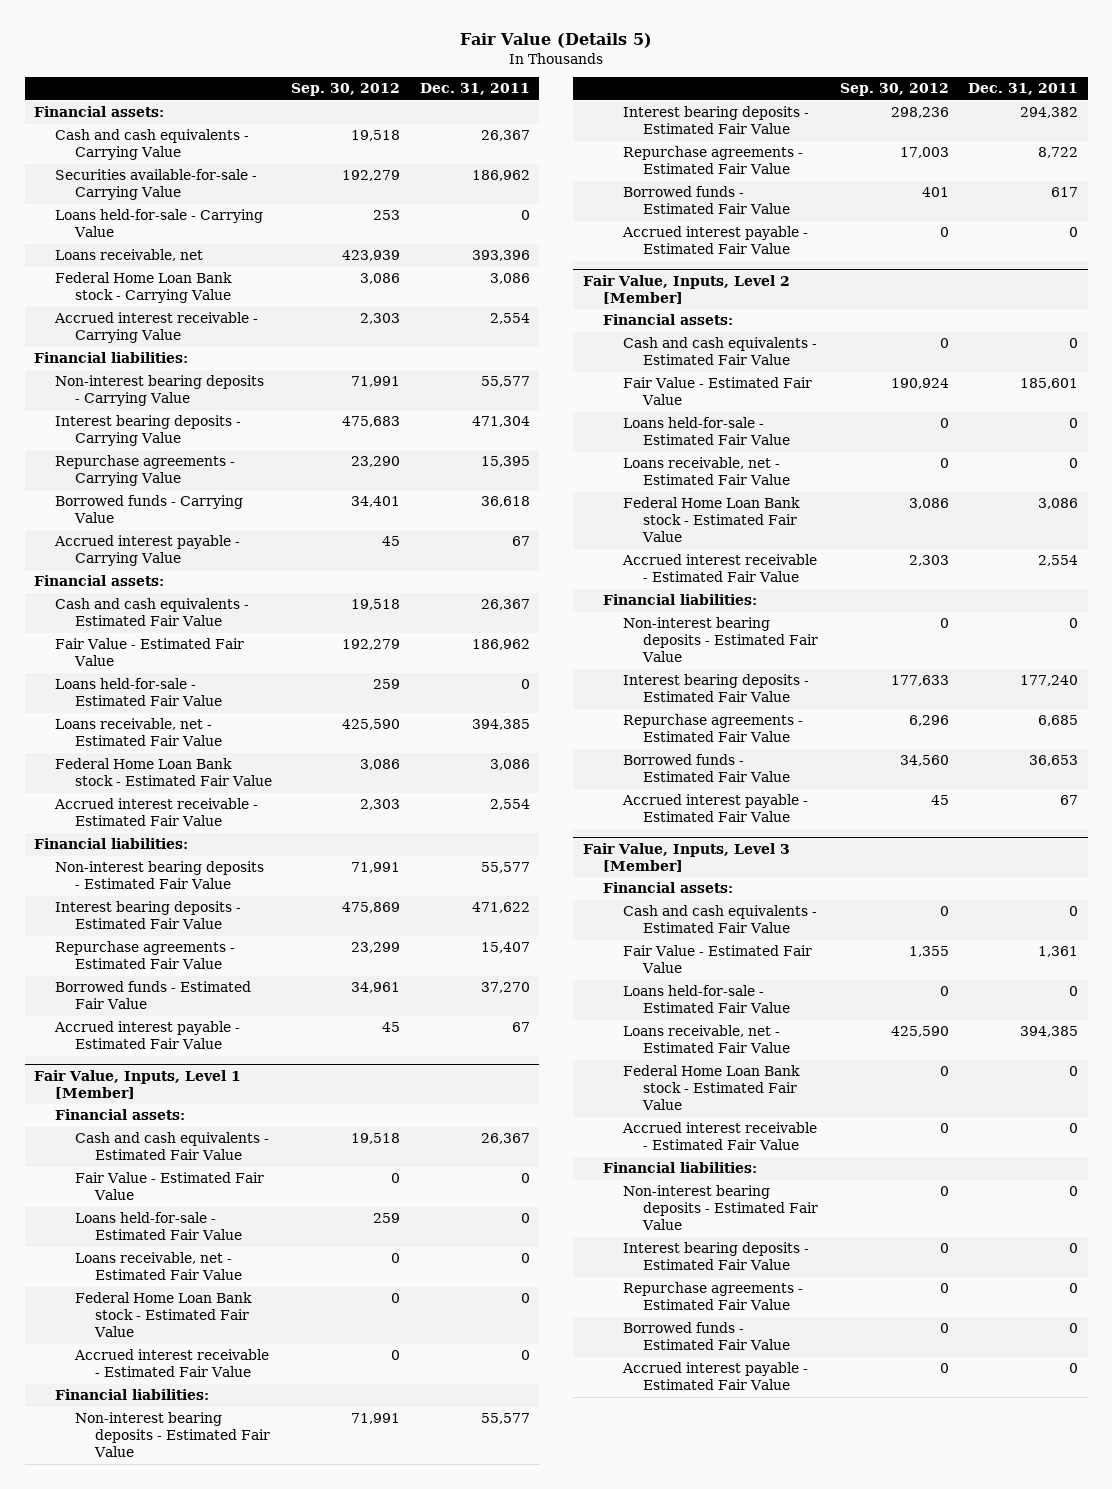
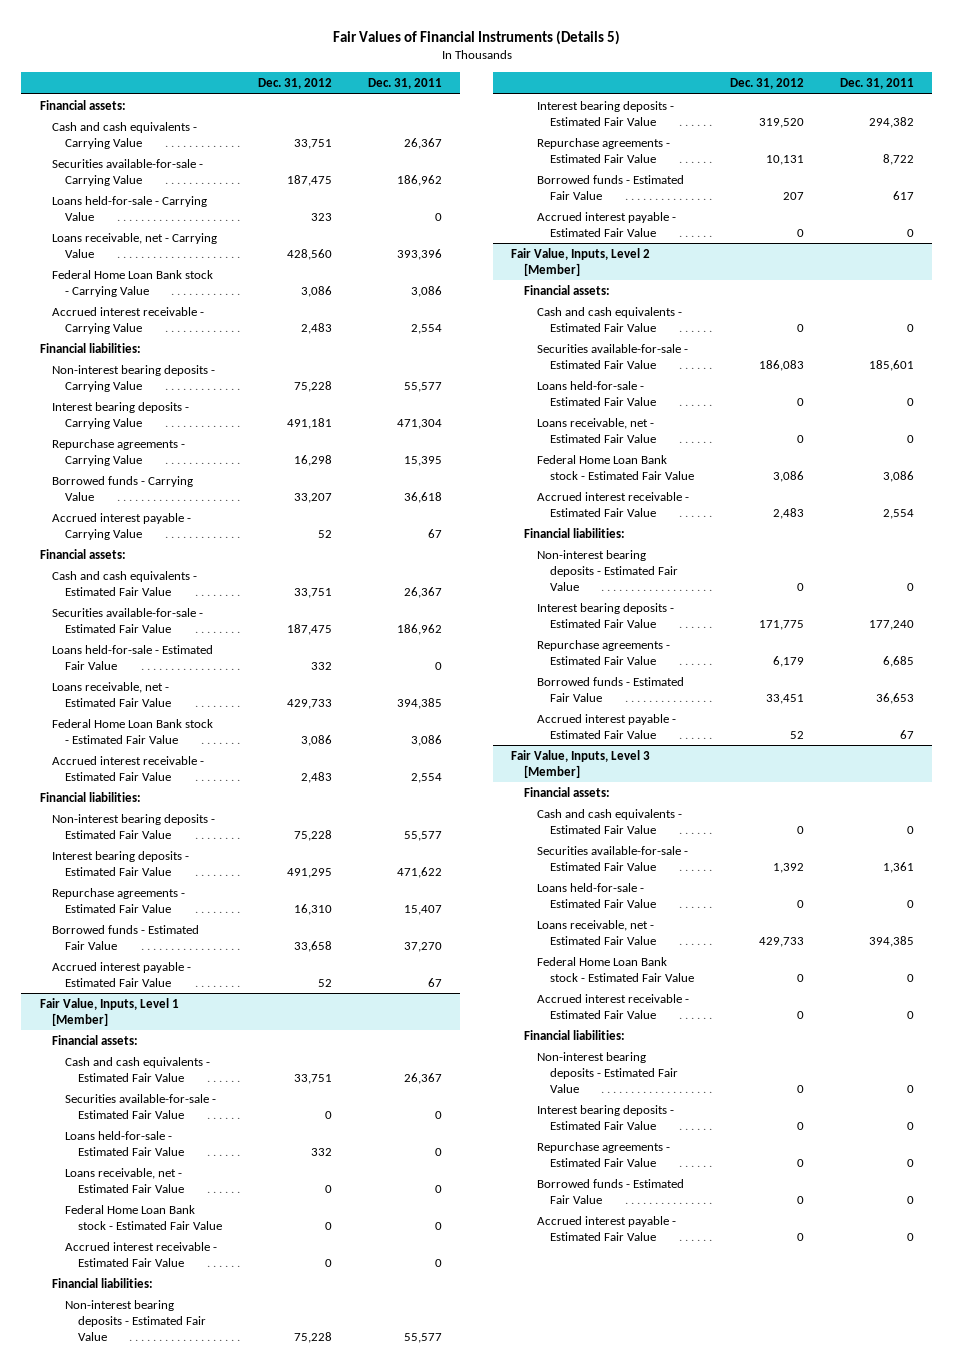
- Fair Value (Details 5)
+ Fair Values of Financial Instruments (Details 5)
- | Sep. 30, 2012 | Dec. 31, 2011
+ | Dec. 31, 2012 | Dec. 31, 2011
- Loans receivable, net | 423,939 | 393,396
+ Loans receivable, net - Carrying Value | 428,560 | 393,396
- Fair Value - Estimated Fair Value | 192,279 | 186,962
+ Securities available-for-sale - Estimated Fair Value | 187,475 | 186,962
@ Fair Value, Inputs, Level 1 [Member]
- Fair Value - Estimated Fair Value | 0 | 0
+ Securities available-for-sale - Estimated Fair Value | 0 | 0
@ Fair Value, Inputs, Level 2 [Member]
- Fair Value - Estimated Fair Value | 190,924 | 185,601
+ Securities available-for-sale - Estimated Fair Value | 186,083 | 185,601
@ Fair Value, Inputs, Level 3 [Member]
- Fair Value - Estimated Fair Value | 1,355 | 1,361
+ Securities available-for-sale - Estimated Fair Value | 1,392 | 1,361

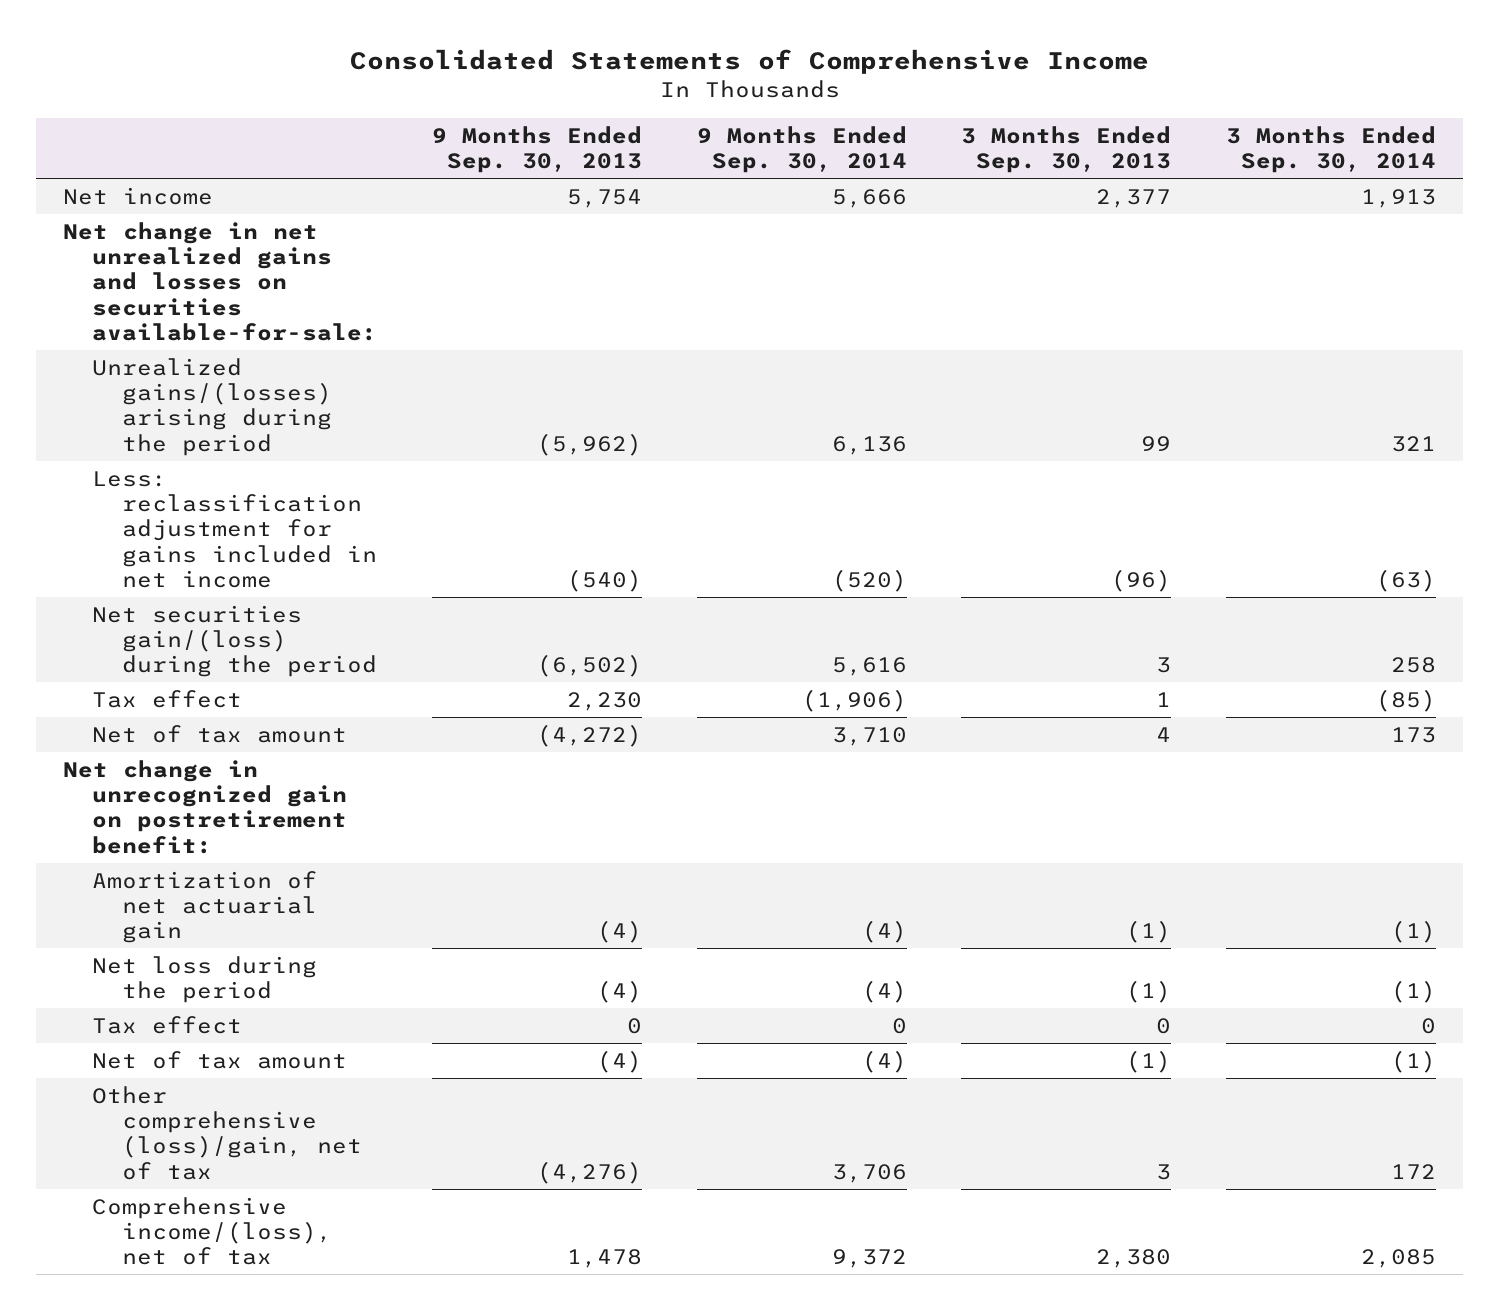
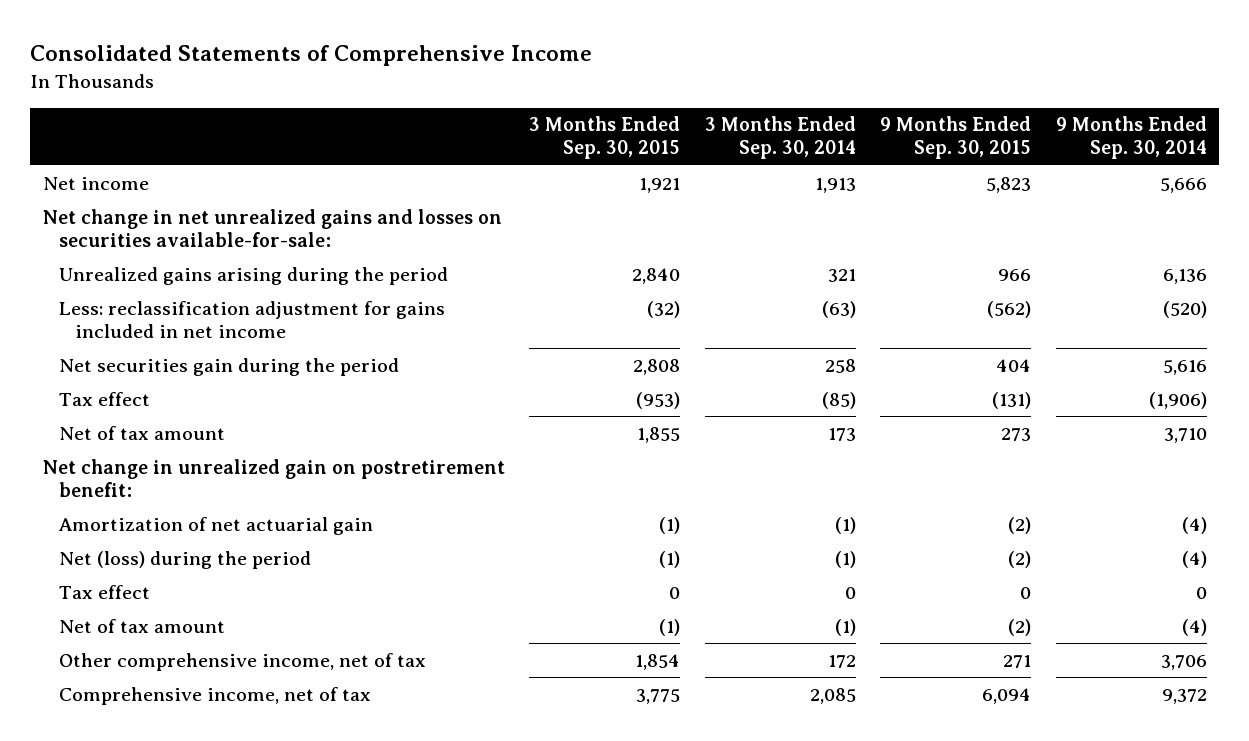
- | 9 Months Ended Sep. 30, 2013 | 9 Months Ended Sep. 30, 2014 | 3 Months Ended Sep. 30, 2013 | 3 Months Ended Sep. 30, 2014
+ | 3 Months Ended Sep. 30, 2015 | 3 Months Ended Sep. 30, 2014 | 9 Months Ended Sep. 30, 2015 | 9 Months Ended Sep. 30, 2014
- Unrealized gains/(losses) arising during the period | (5,962) | 6,136 | 99 | 321
+ Unrealized gains arising during the period | 2,840 | 321 | 966 | 6,136
- Net securities gain/(loss) during the period | (6,502) | 5,616 | 3 | 258
+ Net securities gain during the period | 2,808 | 258 | 404 | 5,616
- Net change in unrecognized gain on postretirement benefit:
+ Net change in unrealized gain on postretirement benefit:
- Net loss during the period | (4) | (4) | (1) | (1)
+ Net (loss) during the period | (1) | (1) | (2) | (4)
- Other comprehensive (loss)/gain, net of tax | (4,276) | 3,706 | 3 | 172
- Comprehensive income/(loss), net of tax | 1,478 | 9,372 | 2,380 | 2,085
+ Other comprehensive income, net of tax | 1,854 | 172 | 271 | 3,706
+ Comprehensive income, net of tax | 3,775 | 2,085 | 6,094 | 9,372

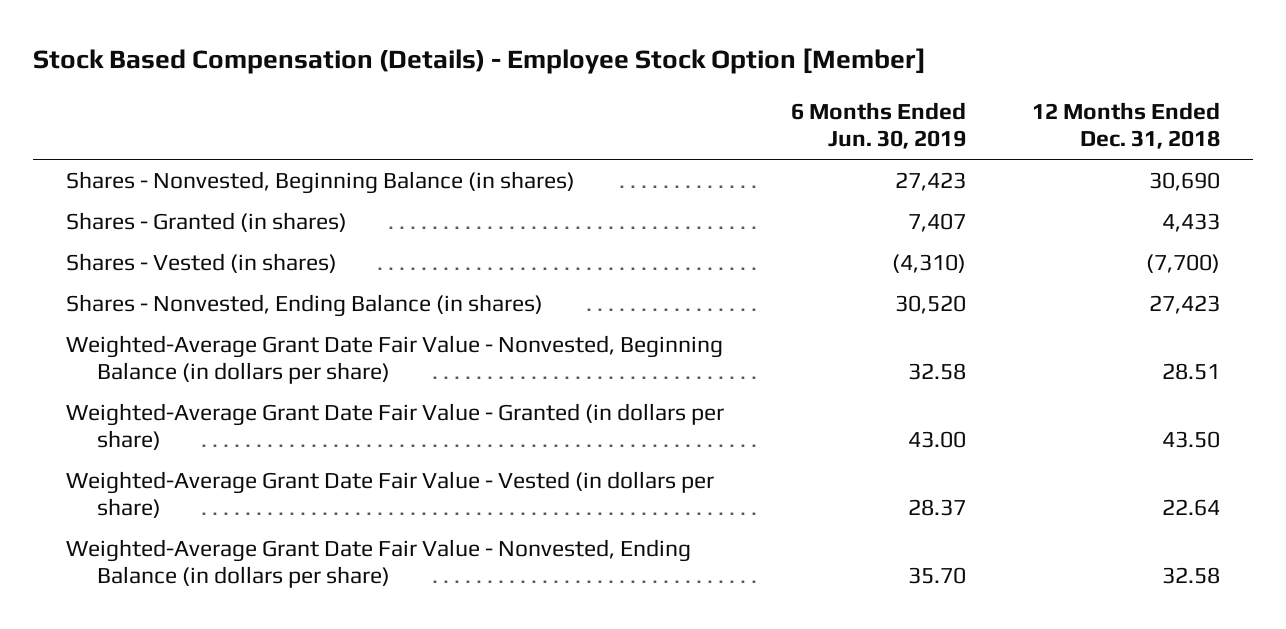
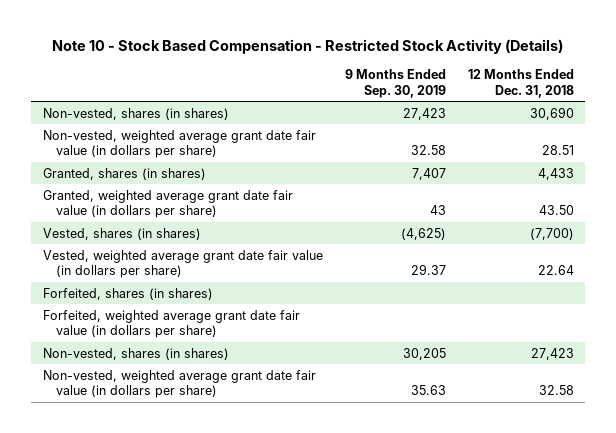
- Stock Based Compensation (Details) - Employee Stock Option [Member]
+ Note 10 - Stock Based Compensation - Restricted Stock Activity (Details)
- | 6 Months Ended Jun. 30, 2019 | 12 Months Ended Dec. 31, 2018
+ | 9 Months Ended Sep. 30, 2019 | 12 Months Ended Dec. 31, 2018
- Shares - Nonvested, Beginning Balance (in shares) | 27,423 | 30,690
- Shares - Granted (in shares) | 7,407 | 4,433
- Shares - Vested (in shares) | (4,310) | (7,700)
- Shares - Nonvested, Ending Balance (in shares) | 30,520 | 27,423
- Weighted-Average Grant Date Fair Value - Nonvested, Beginning Balance (in dollars per share) | 32.58 | 28.51
- Weighted-Average Grant Date Fair Value - Granted (in dollars per share) | 43.00 | 43.50
- Weighted-Average Grant Date Fair Value - Vested (in dollars per share) | 28.37 | 22.64
- Weighted-Average Grant Date Fair Value - Nonvested, Ending Balance (in dollars per share) | 35.70 | 32.58
+ Non-vested, shares (in shares) | 27,423 | 30,690
+ Non-vested, weighted average grant date fair value (in dollars per share) | 32.58 | 28.51
+ Granted, shares (in shares) | 7,407 | 4,433
+ Granted, weighted average grant date fair value (in dollars per share) | 43 | 43.50
+ Vested, shares (in shares) | (4,625) | (7,700)
+ Vested, weighted average grant date fair value (in dollars per share) | 29.37 | 22.64
+ Forfeited, shares (in shares)
+ Forfeited, weighted average grant date fair value (in dollars per share)
+ Non-vested, shares (in shares) | 30,205 | 27,423
+ Non-vested, weighted average grant date fair value (in dollars per share) | 35.63 | 32.58

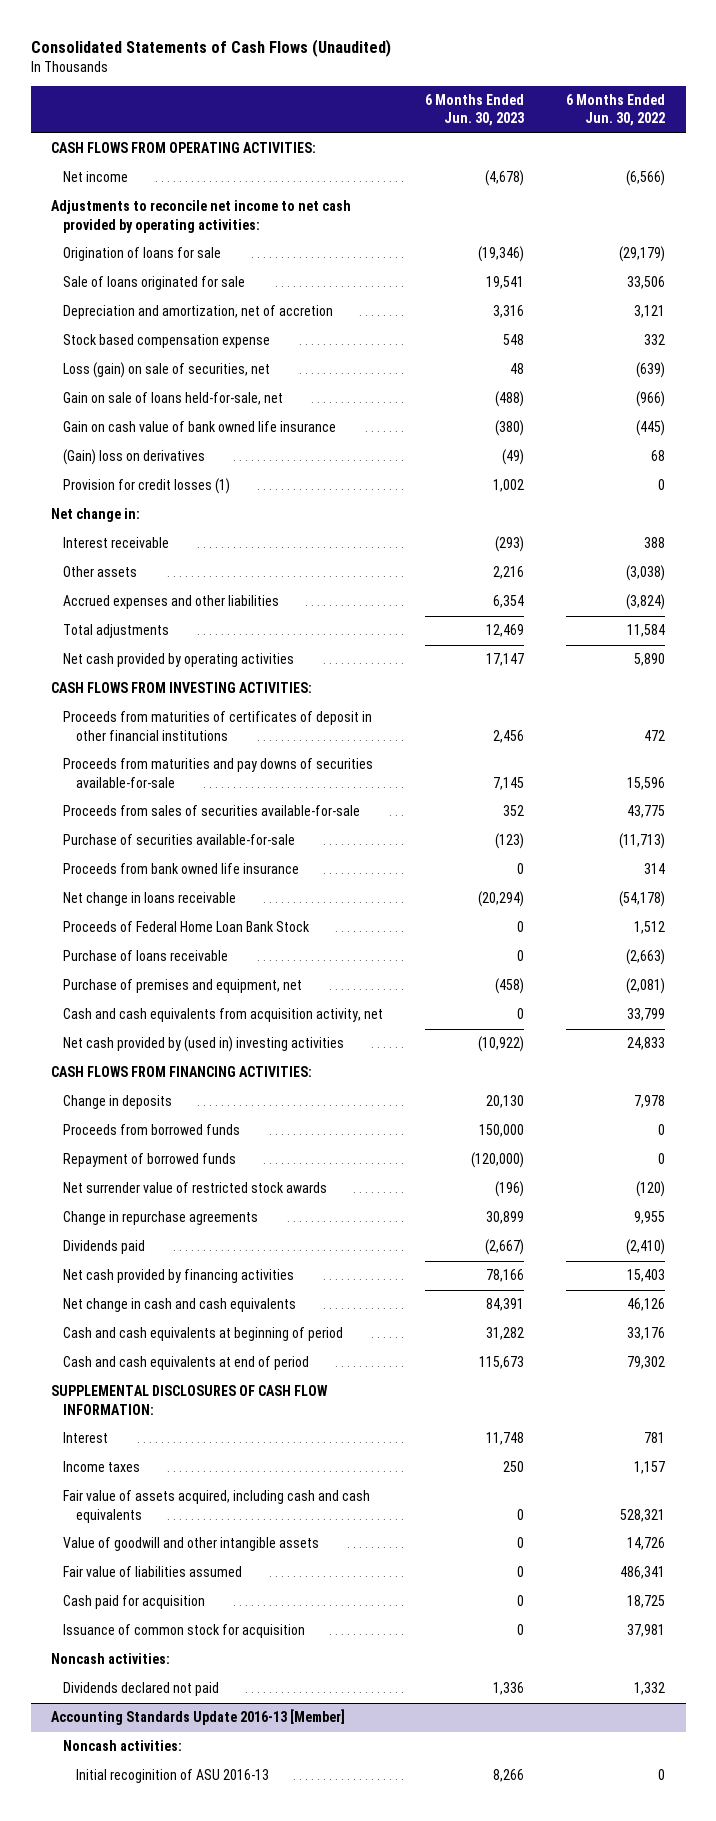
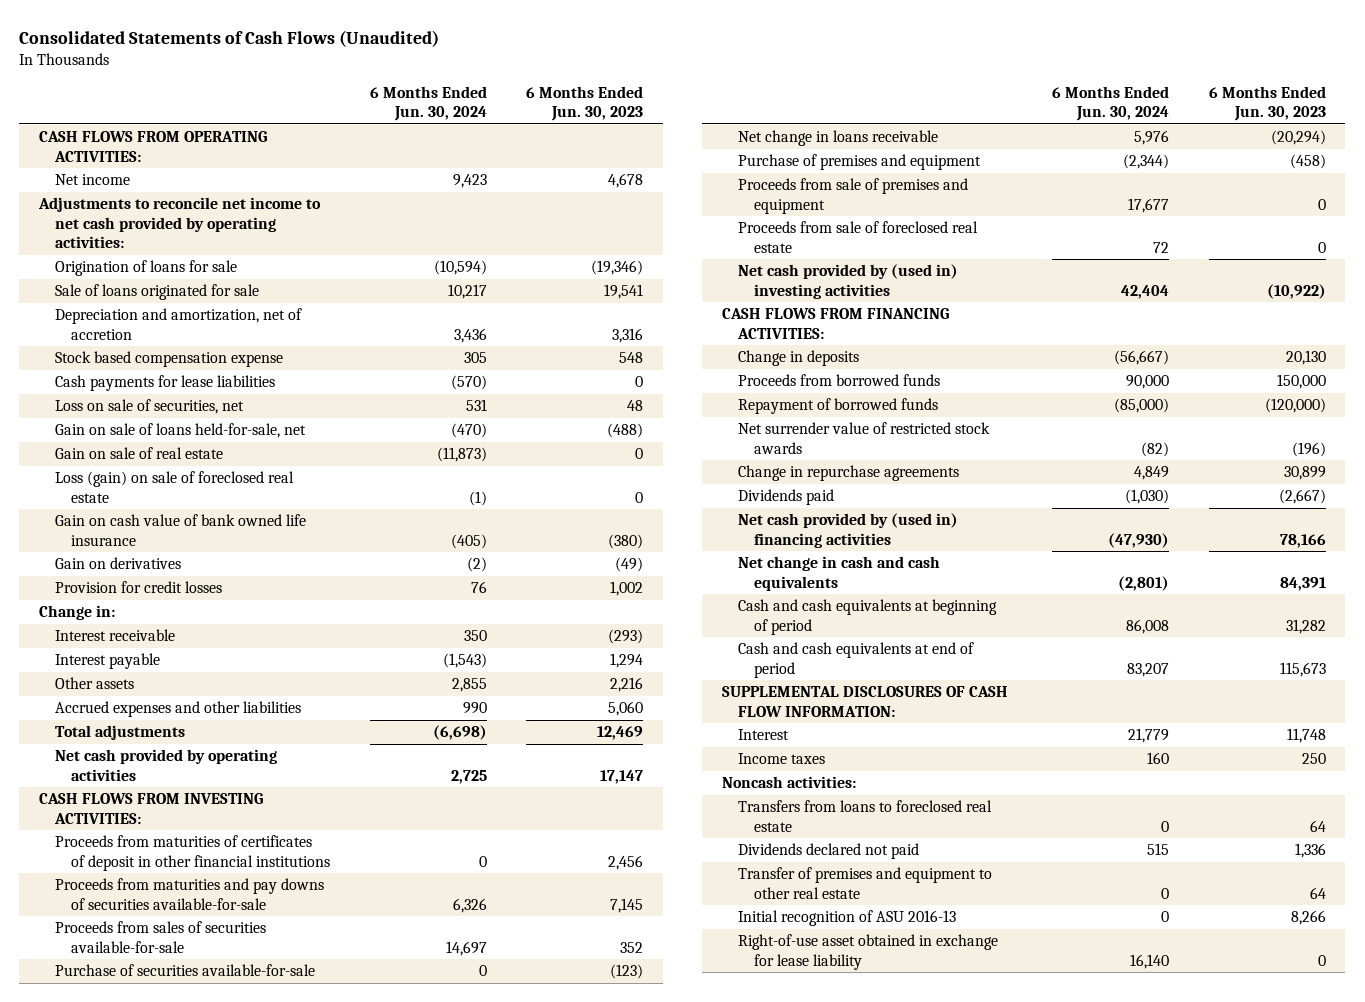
- | 6 Months Ended Jun. 30, 2023 | 6 Months Ended Jun. 30, 2022
+ | 6 Months Ended Jun. 30, 2024 | 6 Months Ended Jun. 30, 2023
- Net income | (4,678) | (6,566)
+ Net income | 9,423 | 4,678
- Loss (gain) on sale of securities, net | 48 | (639)
+ Cash payments for lease liabilities | (570) | 0
+ Loss on sale of securities, net | 531 | 48
+ Gain on sale of real estate | (11,873) | 0
+ Loss (gain) on sale of foreclosed real estate | (1) | 0
- (Gain) loss on derivatives | (49) | 68
- Provision for credit losses (1) | 1,002 | 0
- Net change in:
+ Gain on derivatives | (2) | (49)
+ Provision for credit losses | 76 | 1,002
+ Change in:
+ Interest payable | (1,543) | 1,294
- Accrued expenses and other liabilities | 6,354 | (3,824)
+ Accrued expenses and other liabilities | 990 | 5,060
- Proceeds from bank owned life insurance | 0 | 314
- Proceeds of Federal Home Loan Bank Stock | 0 | 1,512
- Purchase of loans receivable | 0 | (2,663)
- Purchase of premises and equipment, net | (458) | (2,081)
- Cash and cash equivalents from acquisition activity, net | 0 | 33,799
+ Purchase of premises and equipment | (2,344) | (458)
+ Proceeds from sale of premises and equipment | 17,677 | 0
+ Proceeds from sale of foreclosed real estate | 72 | 0
- Net cash provided by financing activities | 78,166 | 15,403
+ Net cash provided by (used in) financing activities | (47,930) | 78,166
- Fair value of assets acquired, including cash and cash equivalents | 0 | 528,321
- Value of goodwill and other intangible assets | 0 | 14,726
- Fair value of liabilities assumed | 0 | 486,341
- Cash paid for acquisition | 0 | 18,725
- Issuance of common stock for acquisition | 0 | 37,981
+ Transfers from loans to foreclosed real estate | 0 | 64
- Accounting Standards Update 2016-13 [Member]
- Noncash activities:
- Initial recoginition of ASU 2016-13 | 8,266 | 0
+ Transfer of premises and equipment to other real estate | 0 | 64
+ Initial recognition of ASU 2016-13 | 0 | 8,266
+ Right-of-use asset obtained in exchange for lease liability | 16,140 | 0

